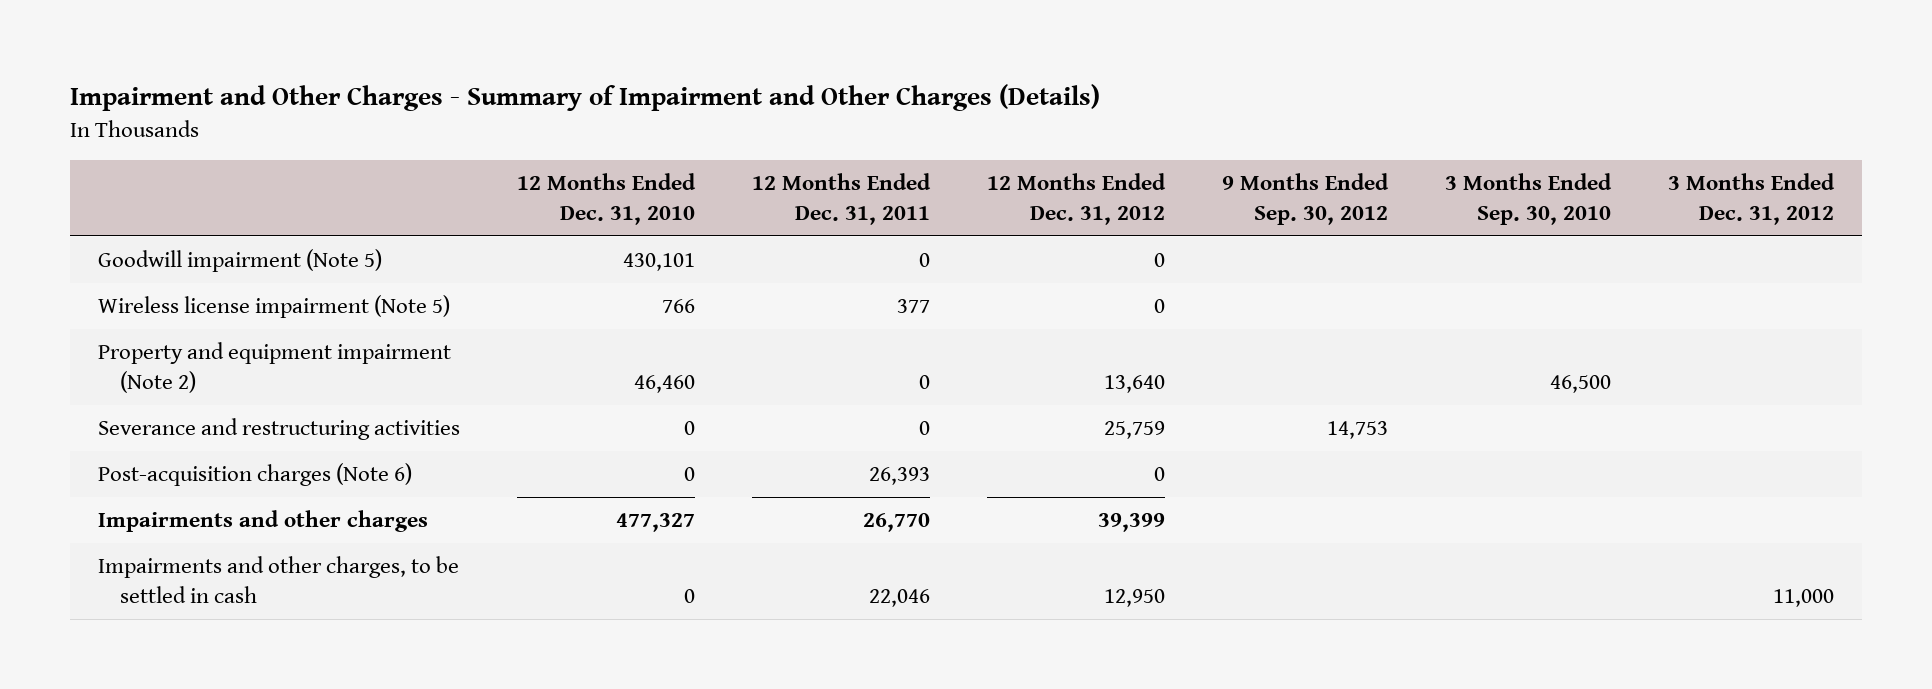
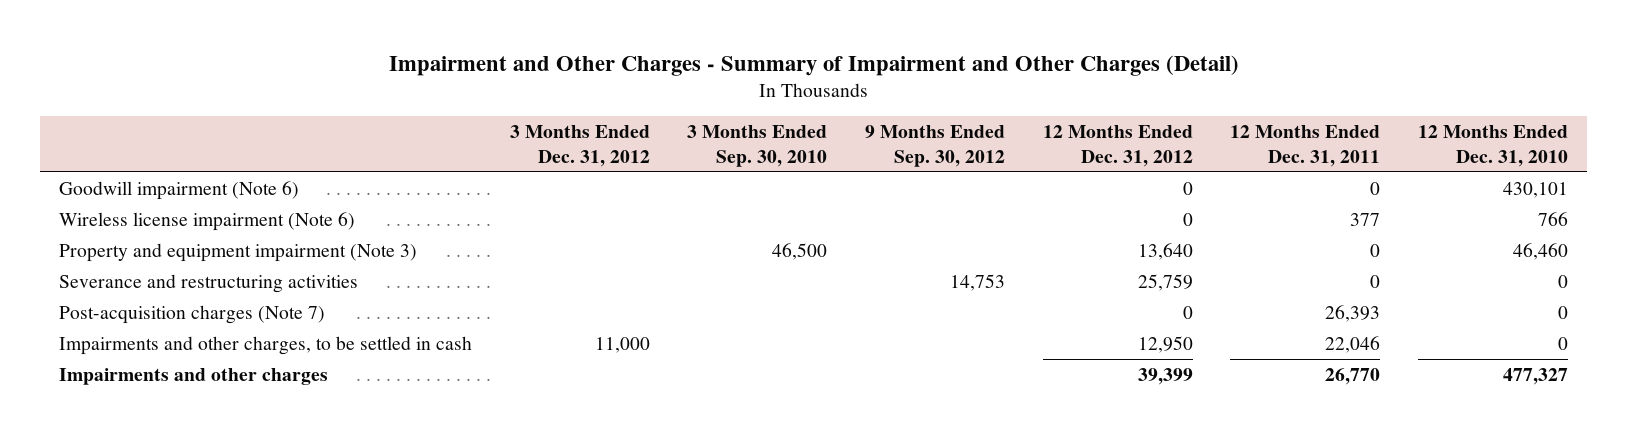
- Impairment and Other Charges - Summary of Impairment and Other Charges (Details)
+ Impairment and Other Charges - Summary of Impairment and Other Charges (Detail)
- | 12 Months Ended Dec. 31, 2010 | 12 Months Ended Dec. 31, 2011 | 12 Months Ended Dec. 31, 2012 | 9 Months Ended Sep. 30, 2012 | 3 Months Ended Sep. 30, 2010 | 3 Months Ended Dec. 31, 2012
+ | 3 Months Ended Dec. 31, 2012 | 3 Months Ended Sep. 30, 2010 | 9 Months Ended Sep. 30, 2012 | 12 Months Ended Dec. 31, 2012 | 12 Months Ended Dec. 31, 2011 | 12 Months Ended Dec. 31, 2010
- Goodwill impairment (Note 5) | 430,101 | 0 | 0 | | |
- Wireless license impairment (Note 5) | 766 | 377 | 0 | | |
- Property and equipment impairment (Note 2) | 46,460 | 0 | 13,640 | | 46,500 |
+ Goodwill impairment (Note 6) | | | | 0 | 0 | 430,101
+ Wireless license impairment (Note 6) | | | | 0 | 377 | 766
+ Property and equipment impairment (Note 3) | | 46,500 | | 13,640 | 0 | 46,460
- Post-acquisition charges (Note 6) | 0 | 26,393 | 0 | | |
+ Post-acquisition charges (Note 7) | | | | 0 | 26,393 | 0
moved down: Impairments and other charges | | | | 39,399 | 26,770 | 477,327

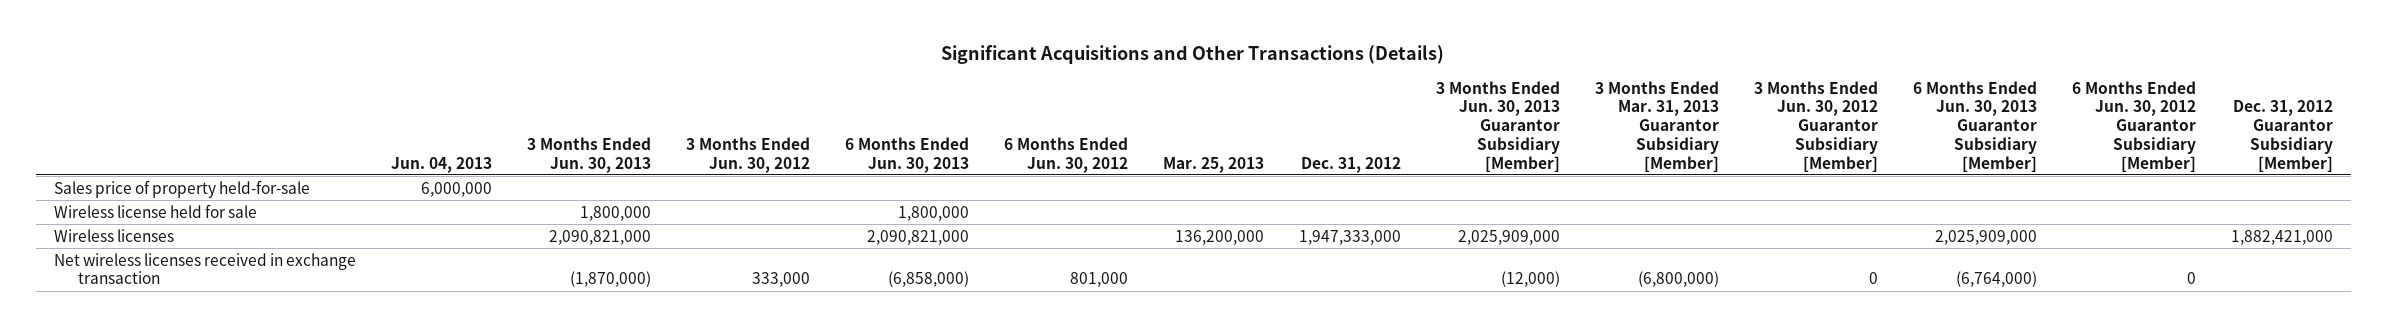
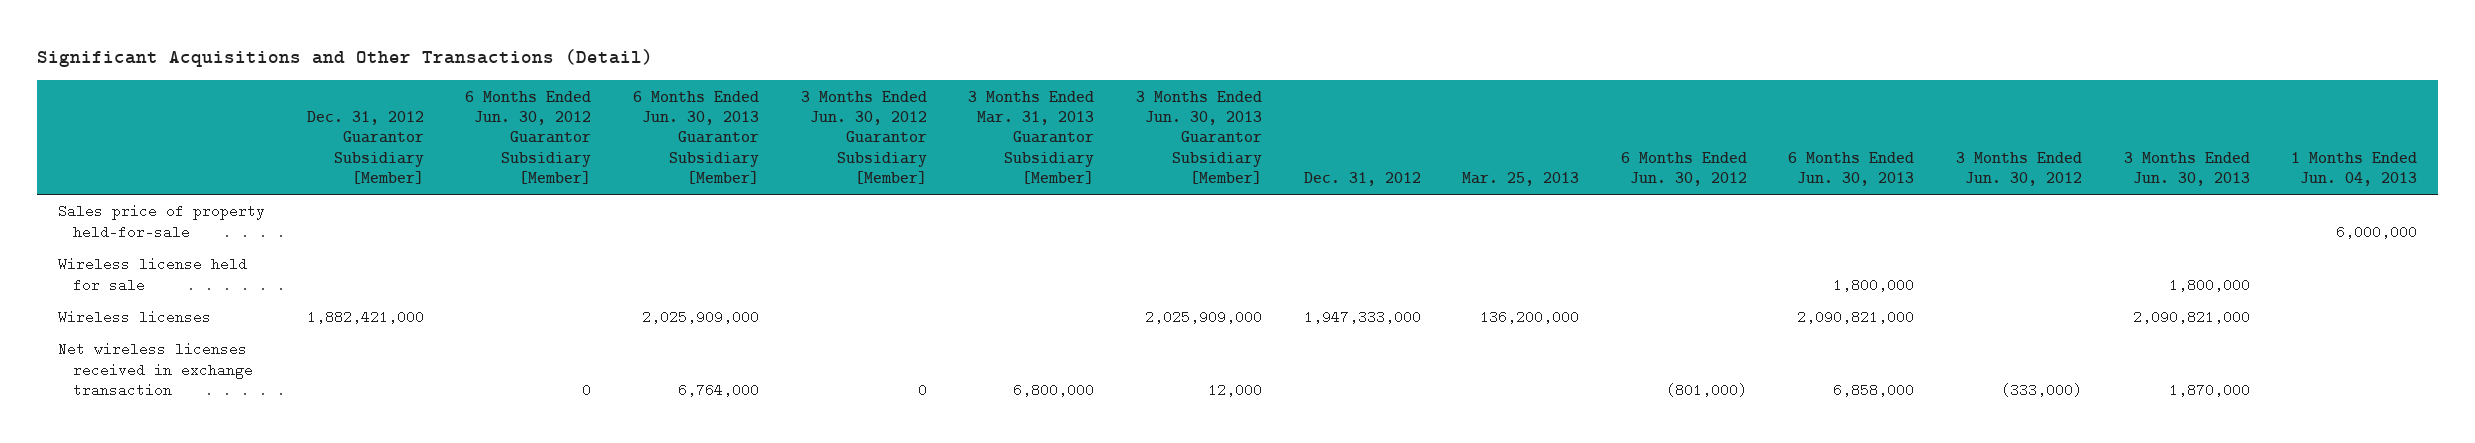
- Significant Acquisitions and Other Transactions (Details)
+ Significant Acquisitions and Other Transactions (Detail)
- | Jun. 04, 2013 | 3 Months Ended Jun. 30, 2013 | 3 Months Ended Jun. 30, 2012 | 6 Months Ended Jun. 30, 2013 | 6 Months Ended Jun. 30, 2012 | Mar. 25, 2013 | Dec. 31, 2012 | 3 Months Ended Jun. 30, 2013 Guarantor Subsidiary [Member] | 3 Months Ended Mar. 31, 2013 Guarantor Subsidiary [Member] | 3 Months Ended Jun. 30, 2012 Guarantor Subsidiary [Member] | 6 Months Ended Jun. 30, 2013 Guarantor Subsidiary [Member] | 6 Months Ended Jun. 30, 2012 Guarantor Subsidiary [Member] | Dec. 31, 2012 Guarantor Subsidiary [Member]
+ | Dec. 31, 2012 Guarantor Subsidiary [Member] | 6 Months Ended Jun. 30, 2012 Guarantor Subsidiary [Member] | 6 Months Ended Jun. 30, 2013 Guarantor Subsidiary [Member] | 3 Months Ended Jun. 30, 2012 Guarantor Subsidiary [Member] | 3 Months Ended Mar. 31, 2013 Guarantor Subsidiary [Member] | 3 Months Ended Jun. 30, 2013 Guarantor Subsidiary [Member] | Dec. 31, 2012 | Mar. 25, 2013 | 6 Months Ended Jun. 30, 2012 | 6 Months Ended Jun. 30, 2013 | 3 Months Ended Jun. 30, 2012 | 3 Months Ended Jun. 30, 2013 | 1 Months Ended Jun. 04, 2013
- Net wireless licenses received in exchange transaction | | (1,870,000) | 333,000 | (6,858,000) | 801,000 | | | (12,000) | (6,800,000) | 0 | (6,764,000) | 0 |
+ Net wireless licenses received in exchange transaction | | 0 | 6,764,000 | 0 | 6,800,000 | 12,000 | | | (801,000) | 6,858,000 | (333,000) | 1,870,000 |

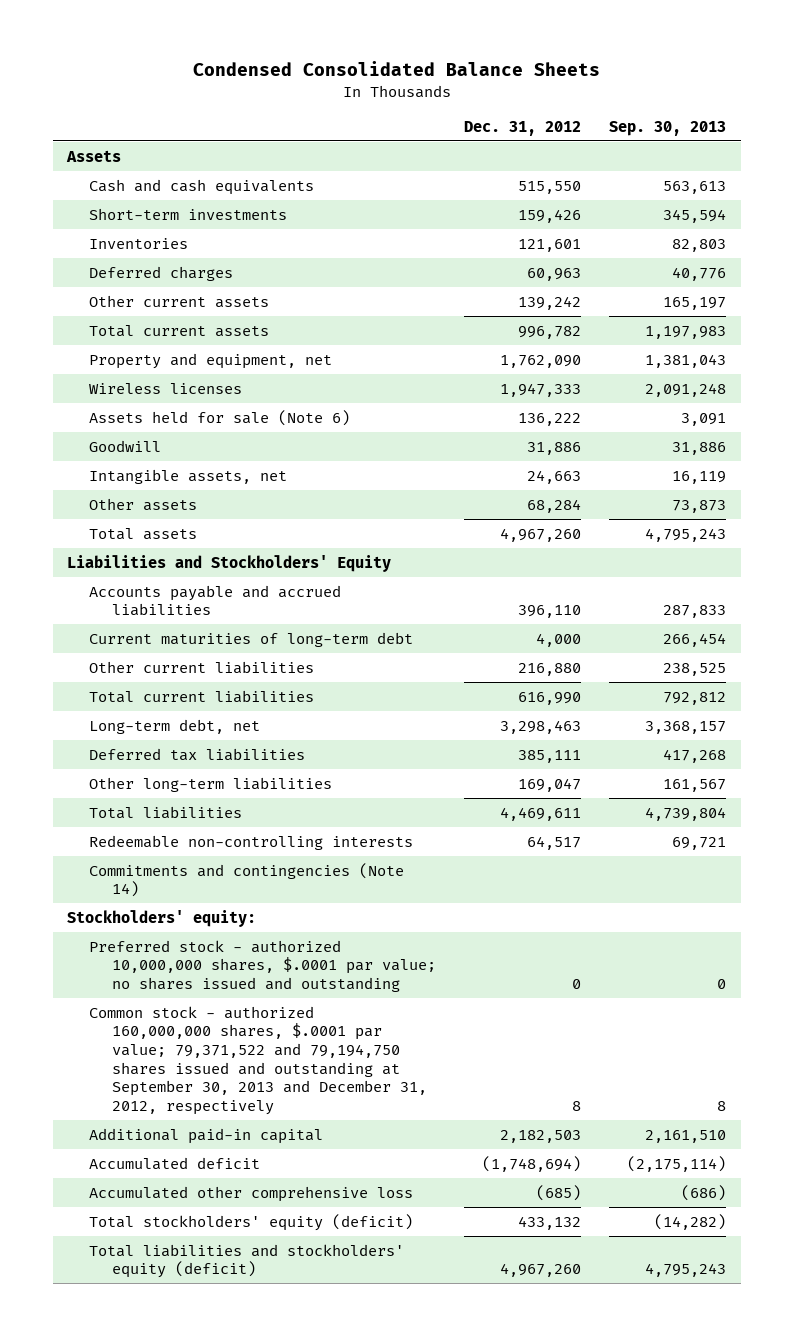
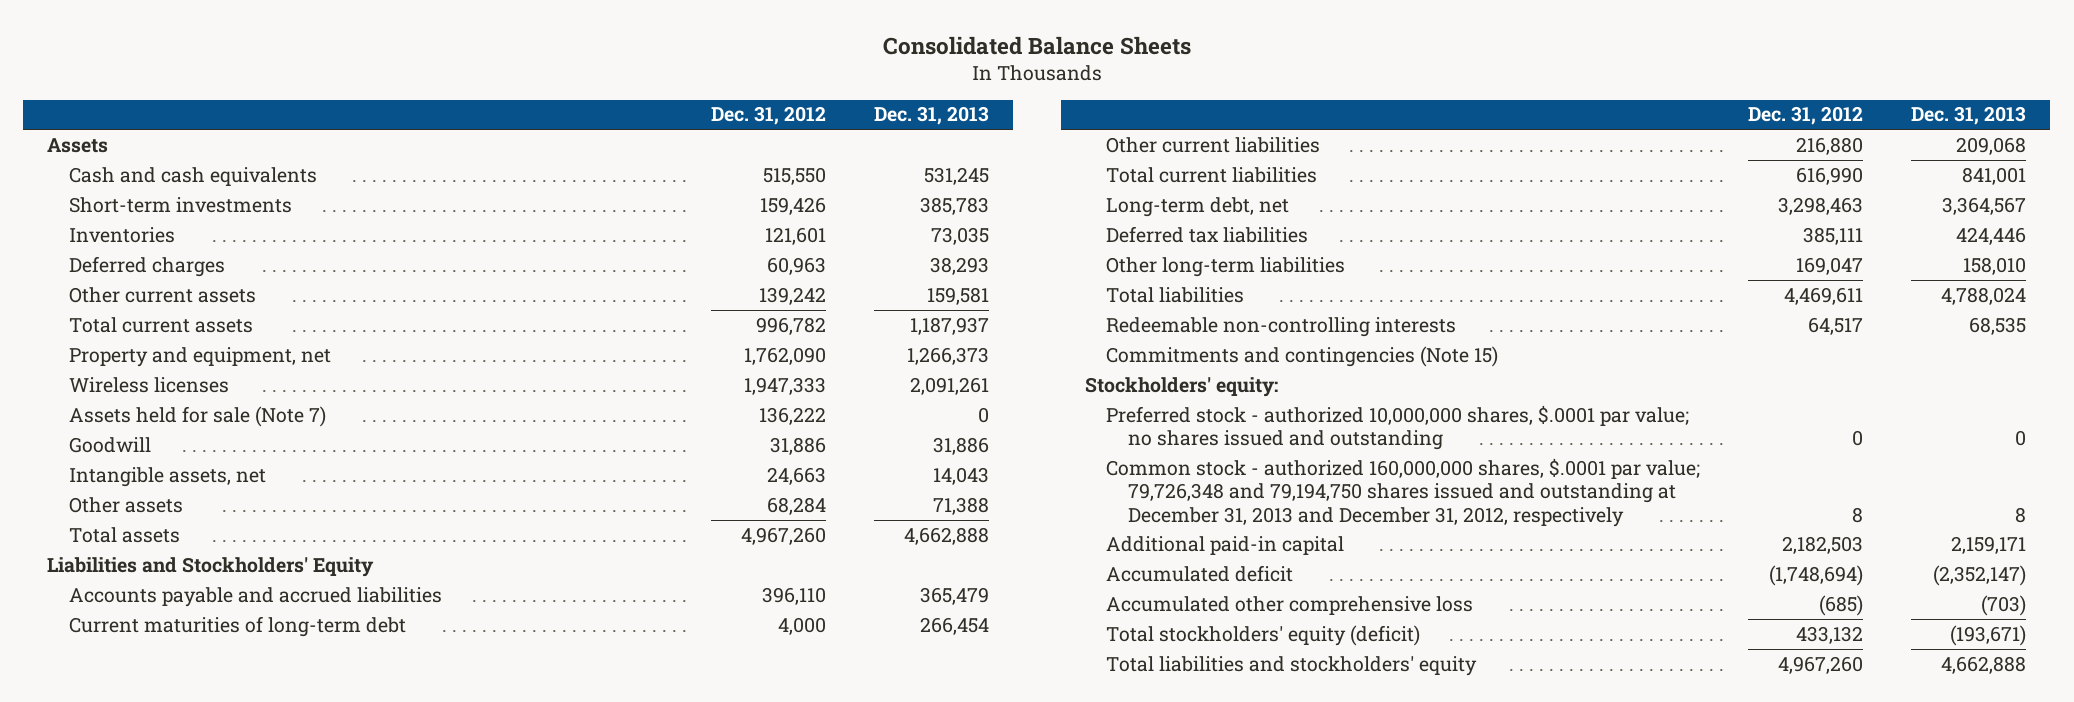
- Condensed Consolidated Balance Sheets
+ Consolidated Balance Sheets
- | Dec. 31, 2012 | Sep. 30, 2013
+ | Dec. 31, 2012 | Dec. 31, 2013
- Assets held for sale (Note 6) | 136,222 | 3,091
+ Assets held for sale (Note 7) | 136,222 | 0
- Commitments and contingencies (Note 14)
+ Commitments and contingencies (Note 15)
- Common stock - authorized 160,000,000 shares, $.0001 par value; 79,371,522 and 79,194,750 shares issued and outstanding at September 30, 2013 and December 31, 2012, respectively | 8 | 8
+ Common stock - authorized 160,000,000 shares, $.0001 par value; 79,726,348 and 79,194,750 shares issued and outstanding at December 31, 2013 and December 31, 2012, respectively | 8 | 8
- Total liabilities and stockholders' equity (deficit) | 4,967,260 | 4,795,243
+ Total liabilities and stockholders' equity | 4,967,260 | 4,662,888

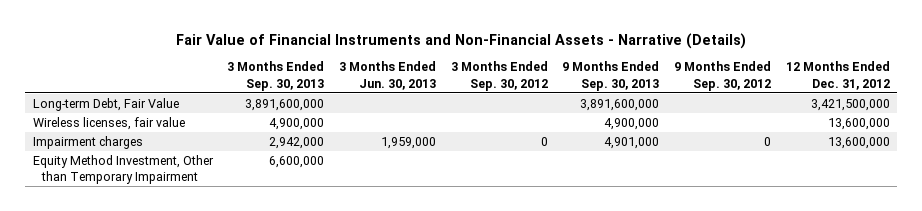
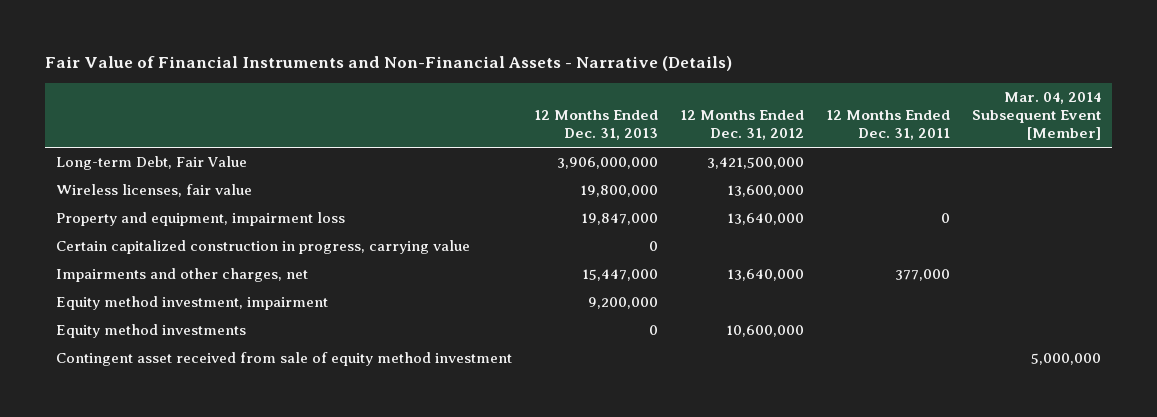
- | 3 Months Ended Sep. 30, 2013 | 3 Months Ended Jun. 30, 2013 | 3 Months Ended Sep. 30, 2012 | 9 Months Ended Sep. 30, 2013 | 9 Months Ended Sep. 30, 2012 | 12 Months Ended Dec. 31, 2012
+ | 12 Months Ended Dec. 31, 2013 | 12 Months Ended Dec. 31, 2012 | 12 Months Ended Dec. 31, 2011 | Mar. 04, 2014 Subsequent Event [Member]
- Impairment charges | 2,942,000 | 1,959,000 | 0 | 4,901,000 | 0 | 13,600,000
- Equity Method Investment, Other than Temporary Impairment | 6,600,000 | | | | |
+ Property and equipment, impairment loss | 19,847,000 | 13,640,000 | 0 |
+ Certain capitalized construction in progress, carrying value | 0 | | |
+ Impairments and other charges, net | 15,447,000 | 13,640,000 | 377,000 |
+ Equity method investment, impairment | 9,200,000 | | |
+ Equity method investments | 0 | 10,600,000 | |
+ Contingent asset received from sale of equity method investment | | | | 5,000,000

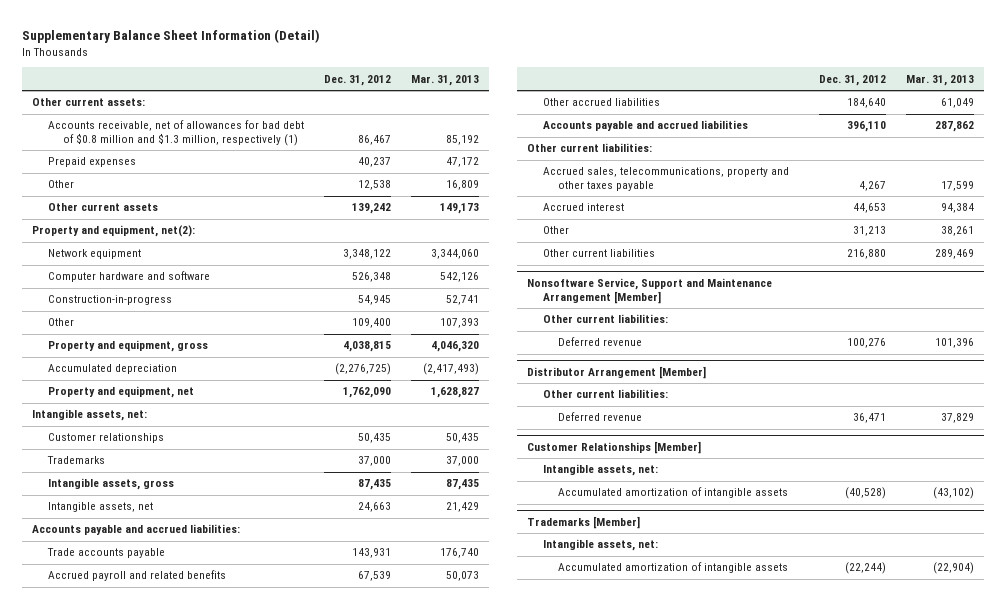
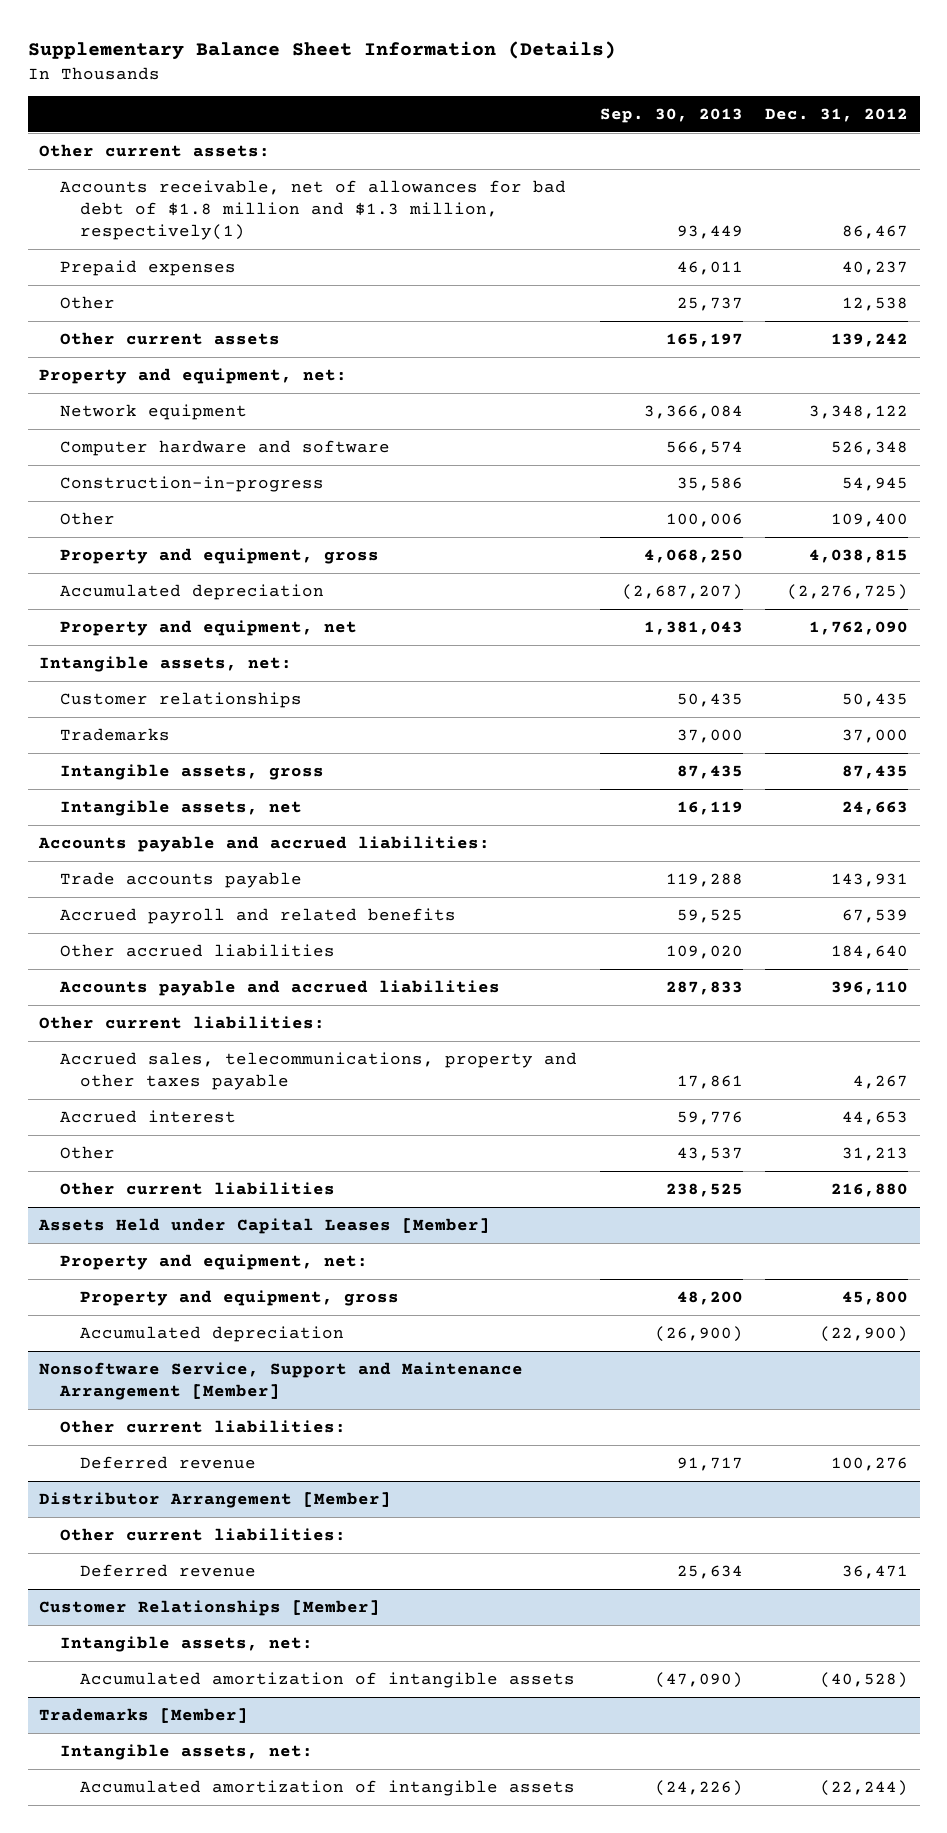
- Supplementary Balance Sheet Information (Detail)
+ Supplementary Balance Sheet Information (Details)
- | Dec. 31, 2012 | Mar. 31, 2013
+ | Sep. 30, 2013 | Dec. 31, 2012
- Accounts receivable, net of allowances for bad debt of $0.8 million and $1.3 million, respectively (1) | 86,467 | 85,192
+ Accounts receivable, net of allowances for bad debt of $1.8 million and $1.3 million, respectively(1) | 93,449 | 86,467
- Property and equipment, net(2):
+ Property and equipment, net:
+ Assets Held under Capital Leases [Member]
+ Property and equipment, net:
+ Property and equipment, gross | 48,200 | 45,800
+ Accumulated depreciation | (26,900) | (22,900)

